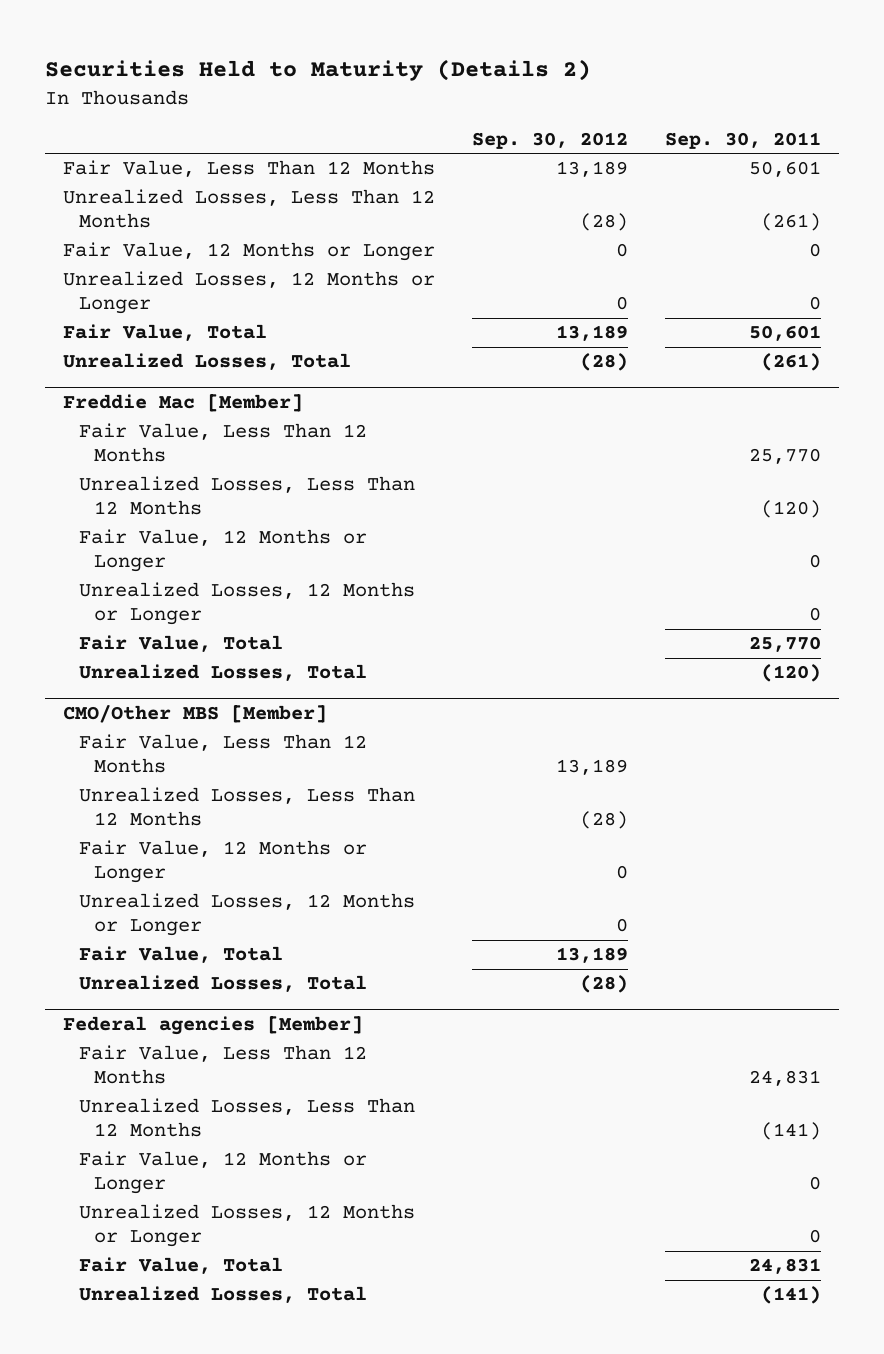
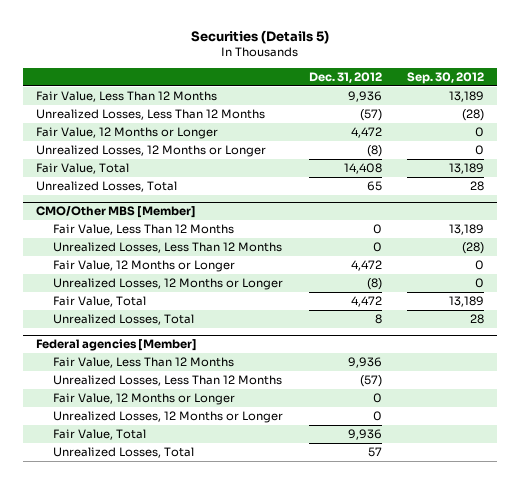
- Securities Held to Maturity (Details 2)
+ Securities (Details 5)
- | Sep. 30, 2012 | Sep. 30, 2011
+ | Dec. 31, 2012 | Sep. 30, 2012
- Unrealized Losses, Total | (28) | (261)
- Freddie Mac [Member]
- Fair Value, Less Than 12 Months | | 25,770
- Unrealized Losses, Less Than 12 Months | | (120)
- Fair Value, 12 Months or Longer | | 0
- Unrealized Losses, 12 Months or Longer | | 0
- Fair Value, Total | | 25,770
- Unrealized Losses, Total | | (120)
+ Unrealized Losses, Total | 65 | 28
@ CMO/Other MBS [Member]
- Unrealized Losses, Total | (28) |
+ Unrealized Losses, Total | 8 | 28

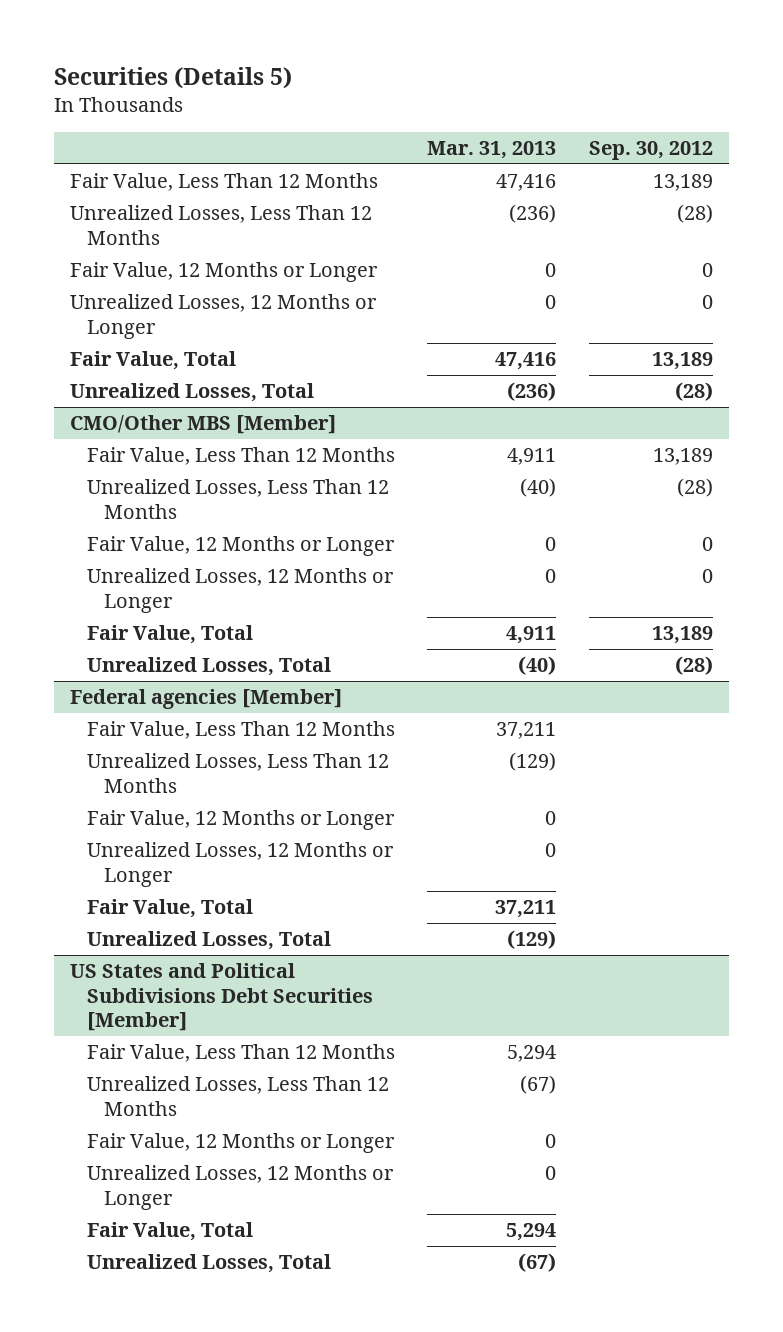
- | Dec. 31, 2012 | Sep. 30, 2012
+ | Mar. 31, 2013 | Sep. 30, 2012
- Unrealized Losses, Total | 65 | 28
+ Unrealized Losses, Total | (236) | (28)
@ CMO/Other MBS [Member]
- Unrealized Losses, Total | 8 | 28
+ Unrealized Losses, Total | (40) | (28)
+ US States and Political Subdivisions Debt Securities [Member]
+ Fair Value, Less Than 12 Months | 5,294 |
+ Unrealized Losses, Less Than 12 Months | (67) |
+ Fair Value, 12 Months or Longer | 0 |
+ Unrealized Losses, 12 Months or Longer | 0 |
+ Fair Value, Total | 5,294 |
+ Unrealized Losses, Total | (67) |

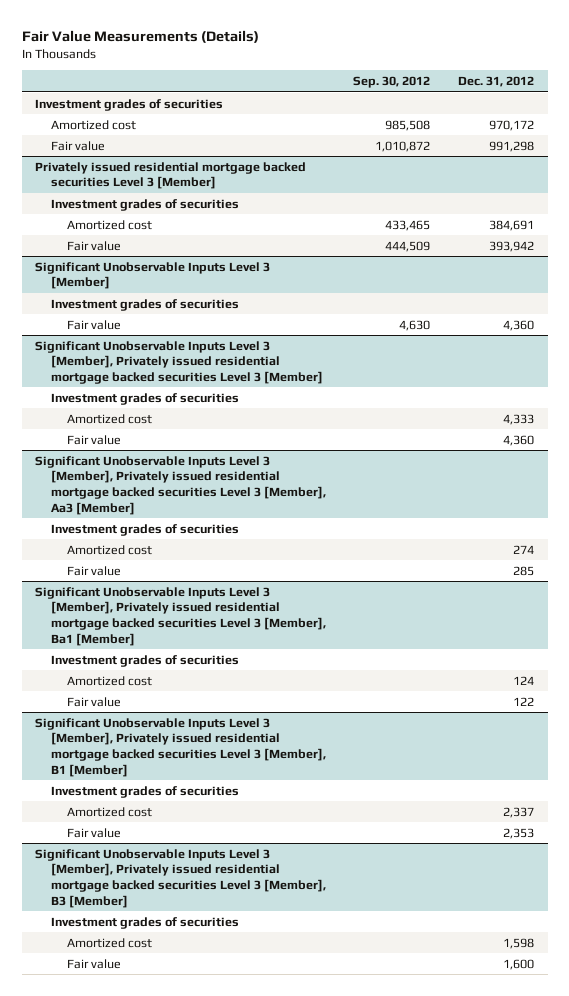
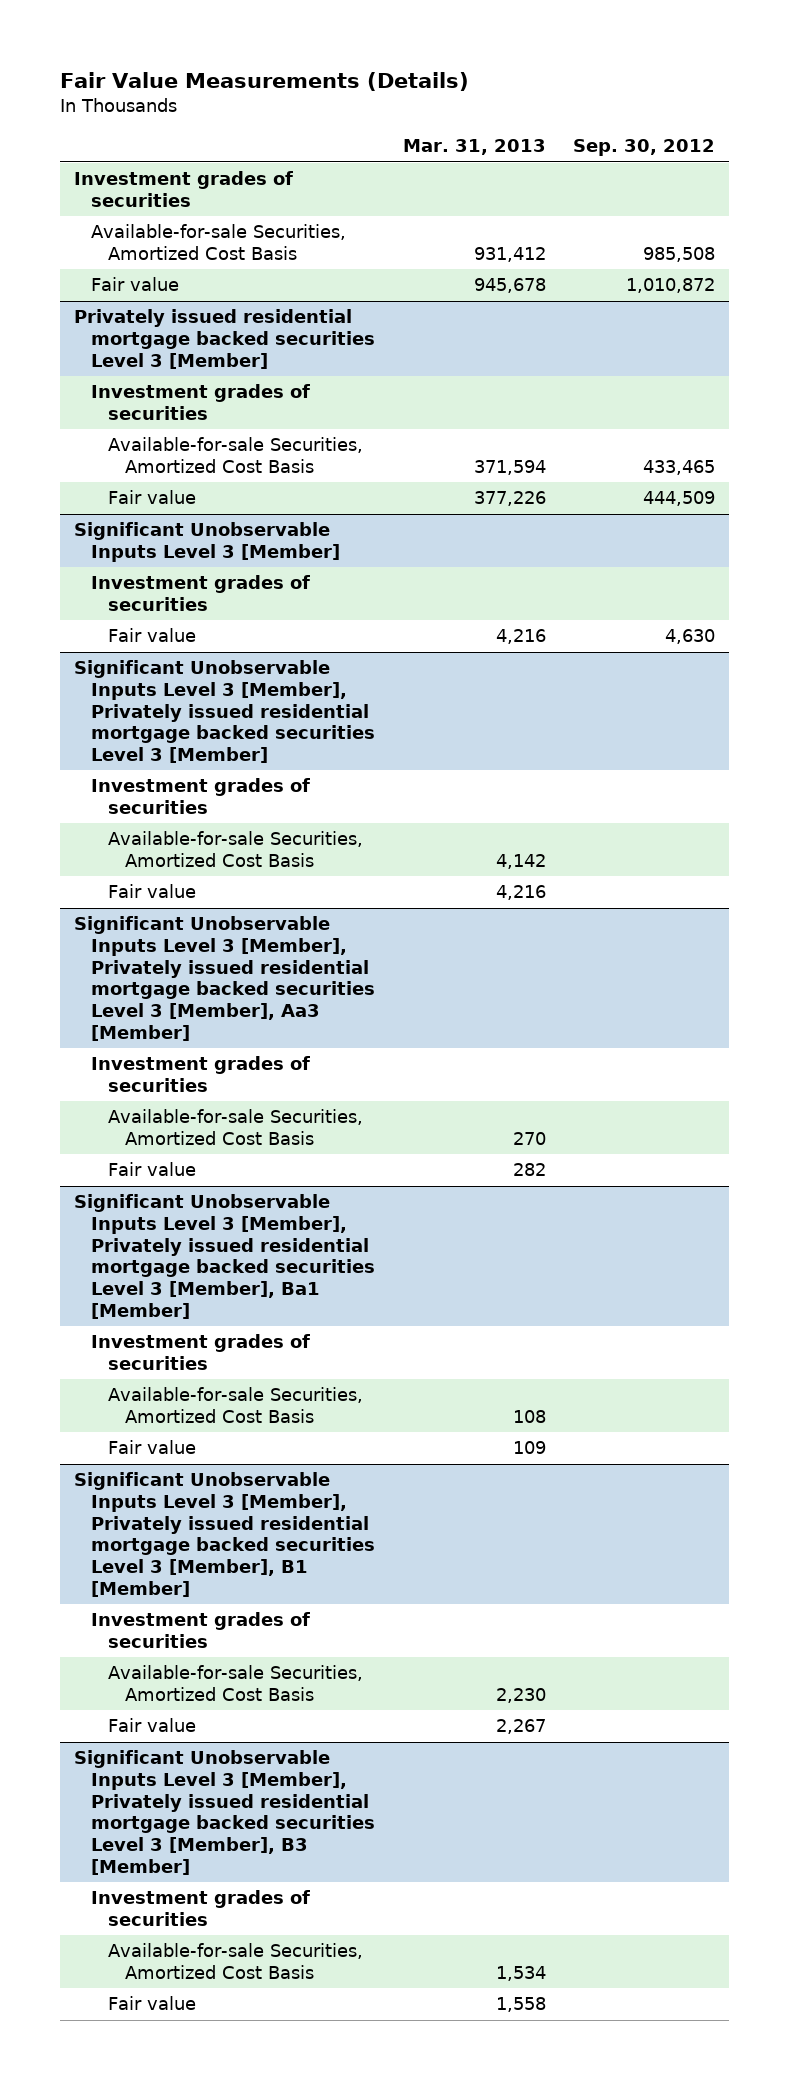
- | Sep. 30, 2012 | Dec. 31, 2012
+ | Mar. 31, 2013 | Sep. 30, 2012
- Amortized cost | 985,508 | 970,172
+ Available-for-sale Securities, Amortized Cost Basis | 931,412 | 985,508
@ Privately issued residential mortgage backed securities Level 3 [Member]
- Amortized cost | 433,465 | 384,691
+ Available-for-sale Securities, Amortized Cost Basis | 371,594 | 433,465
@ Significant Unobservable Inputs Level 3 [Member], Privately issued residential mortgage backed securities Level 3 [Member]
- Amortized cost | | 4,333
+ Available-for-sale Securities, Amortized Cost Basis | 4,142 |
@ Significant Unobservable Inputs Level 3 [Member], Privately issued residential mortgage backed securities Level 3 [Member], Aa3 [Member]
- Amortized cost | | 274
+ Available-for-sale Securities, Amortized Cost Basis | 270 |
@ Significant Unobservable Inputs Level 3 [Member], Privately issued residential mortgage backed securities Level 3 [Member], Ba1 [Member]
- Amortized cost | | 124
+ Available-for-sale Securities, Amortized Cost Basis | 108 |
@ Significant Unobservable Inputs Level 3 [Member], Privately issued residential mortgage backed securities Level 3 [Member], B1 [Member]
- Amortized cost | | 2,337
+ Available-for-sale Securities, Amortized Cost Basis | 2,230 |
@ Significant Unobservable Inputs Level 3 [Member], Privately issued residential mortgage backed securities Level 3 [Member], B3 [Member]
- Amortized cost | | 1,598
+ Available-for-sale Securities, Amortized Cost Basis | 1,534 |

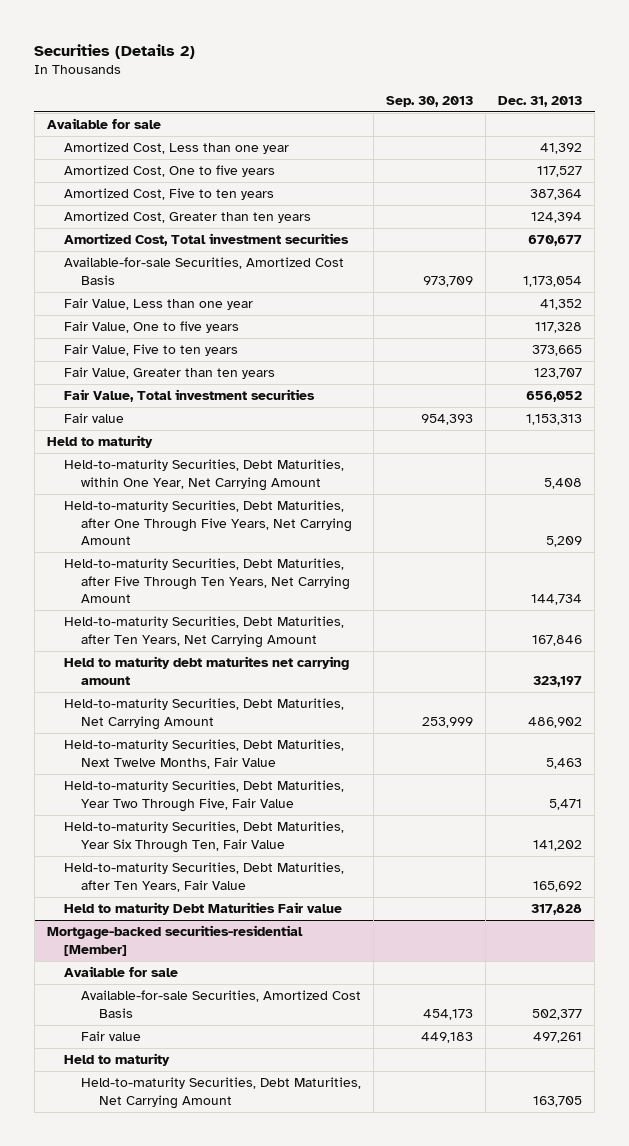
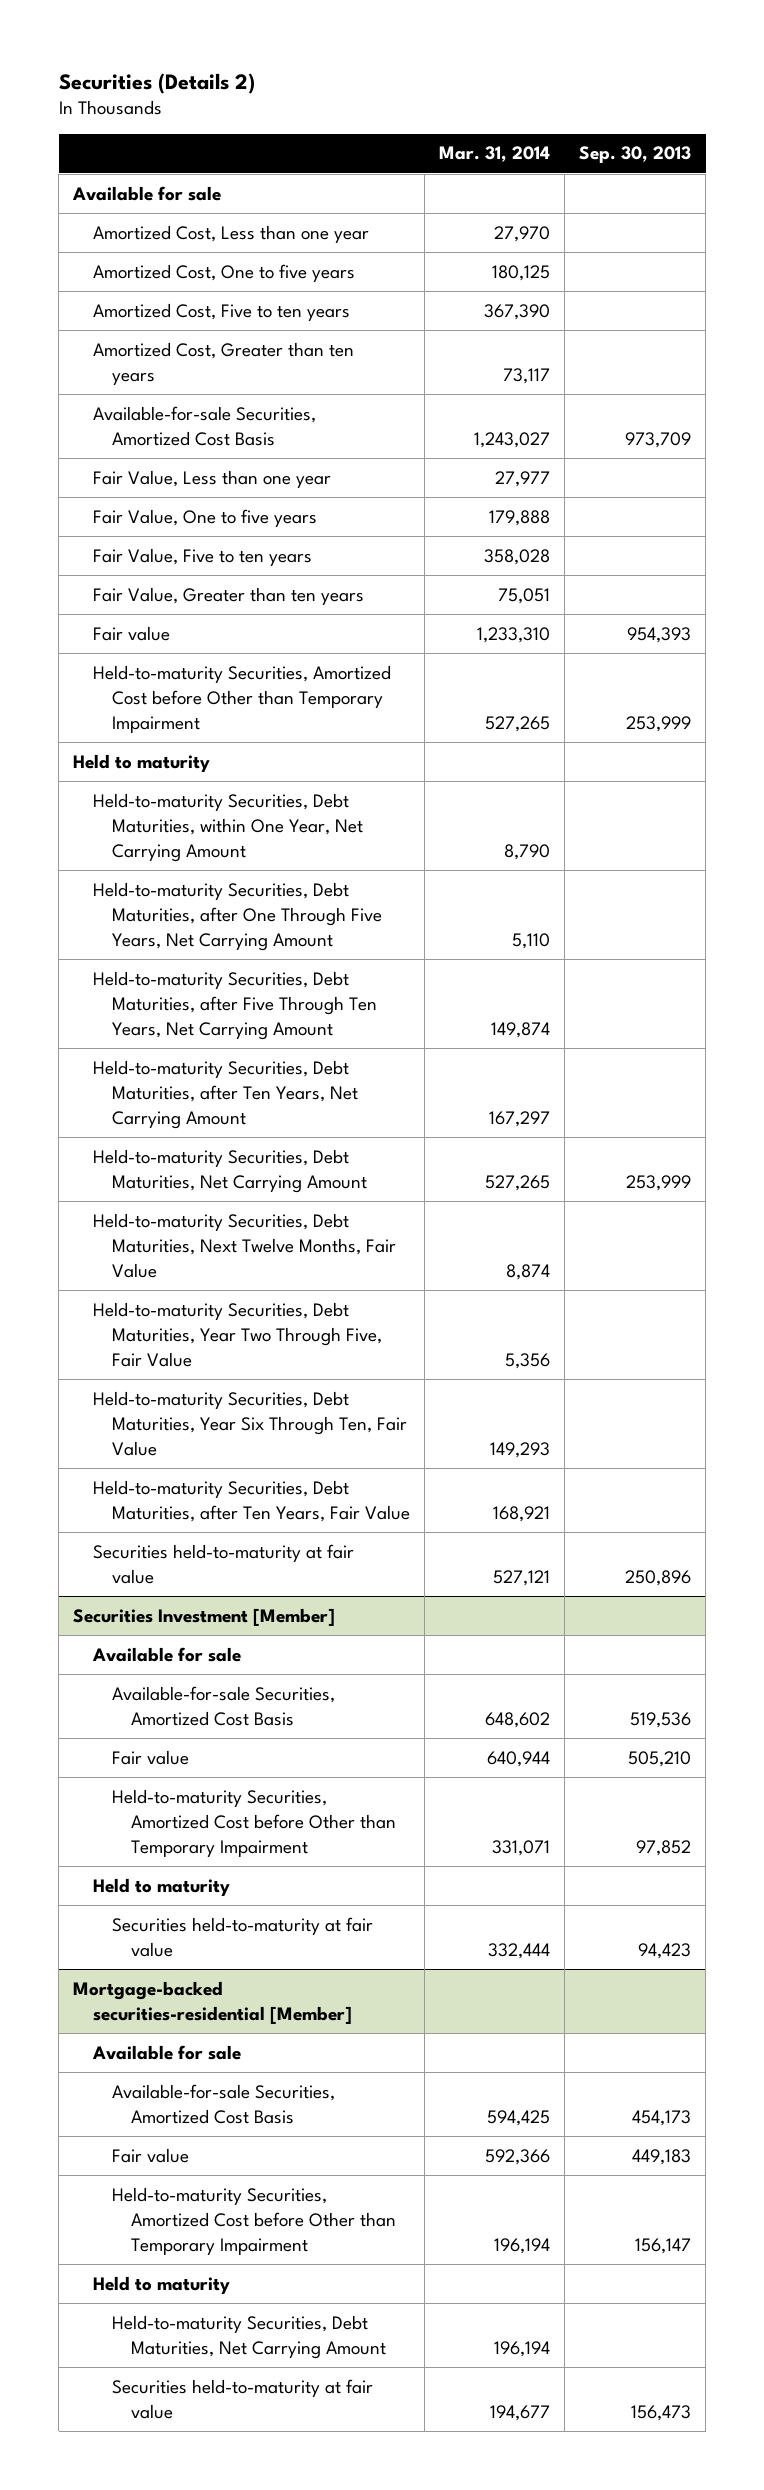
- | Sep. 30, 2013 | Dec. 31, 2013
+ | Mar. 31, 2014 | Sep. 30, 2013
- Amortized Cost, Total investment securities | | 670,677
- Fair Value, Total investment securities | | 656,052
+ Held-to-maturity Securities, Amortized Cost before Other than Temporary Impairment | 527,265 | 253,999
- Held to maturity debt maturites net carrying amount | | 323,197
- Held to maturity Debt Maturities Fair value | | 317,828
+ Securities held-to-maturity at fair value | 527,121 | 250,896
+ Securities Investment [Member]
+ Available for sale
+ Available-for-sale Securities, Amortized Cost Basis | 648,602 | 519,536
+ Fair value | 640,944 | 505,210
+ Held-to-maturity Securities, Amortized Cost before Other than Temporary Impairment | 331,071 | 97,852
+ Held to maturity
+ Securities held-to-maturity at fair value | 332,444 | 94,423
@ Mortgage-backed securities-residential [Member]
+ Held-to-maturity Securities, Amortized Cost before Other than Temporary Impairment | 196,194 | 156,147
+ Securities held-to-maturity at fair value | 194,677 | 156,473

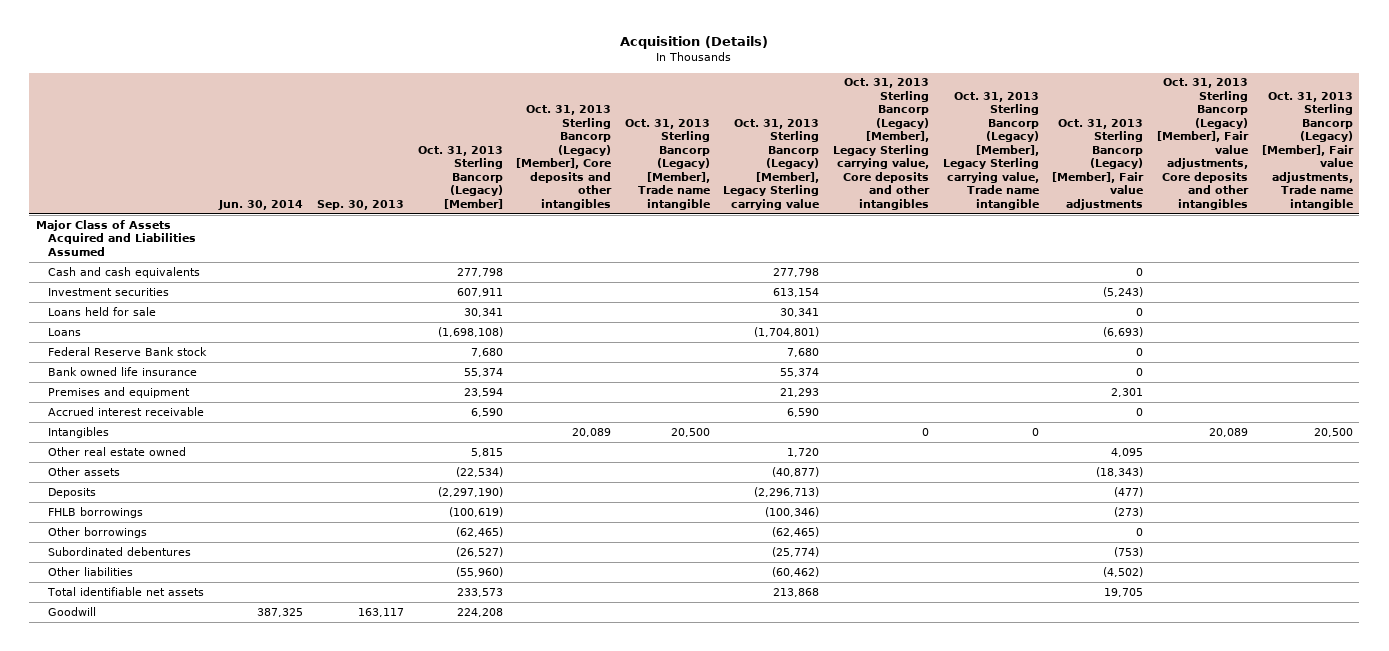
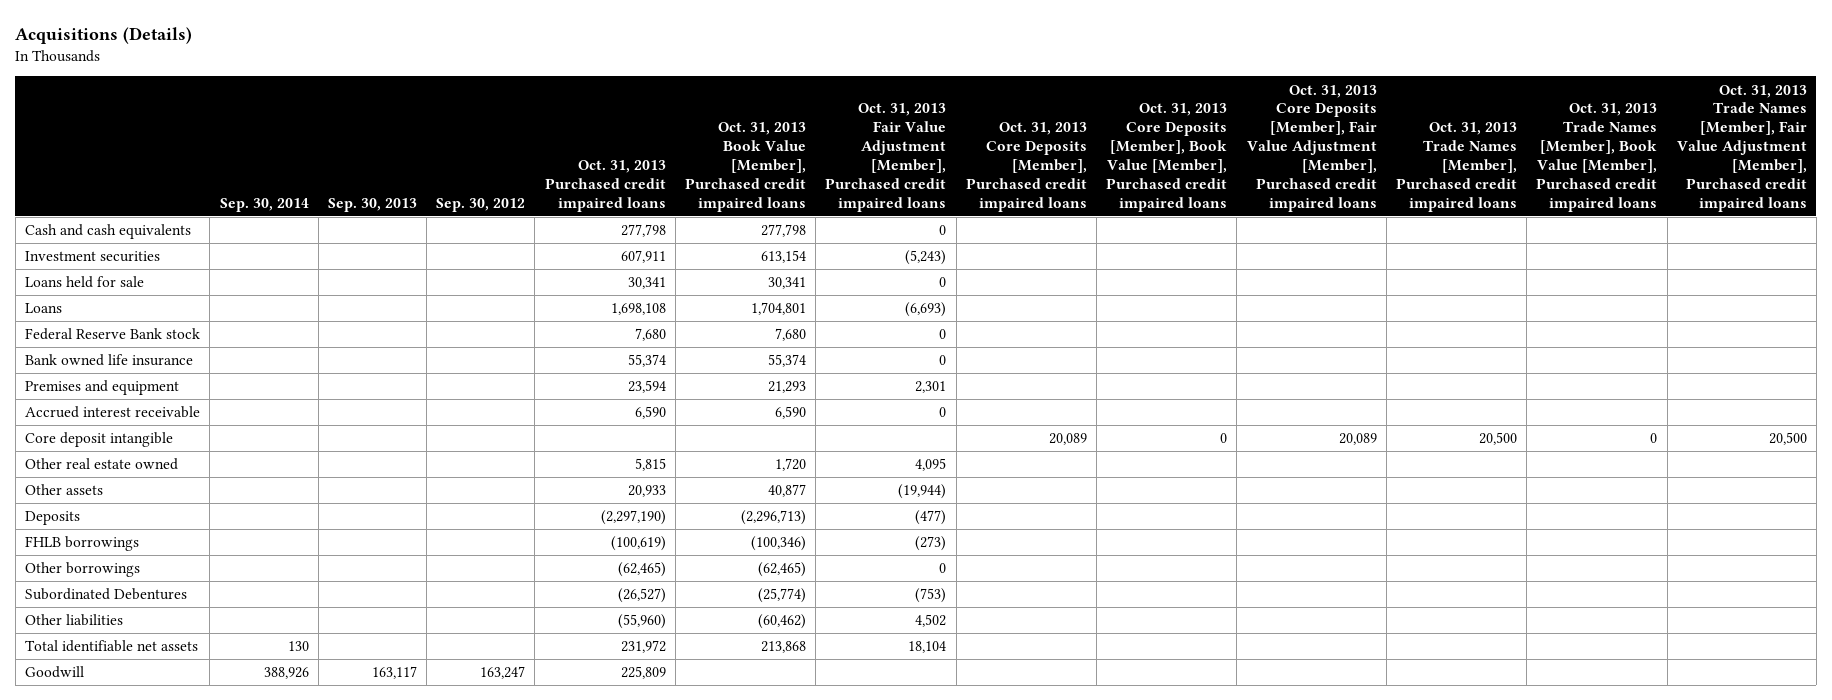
- Acquisition (Details)
+ Acquisitions (Details)
- | Jun. 30, 2014 | Sep. 30, 2013 | Oct. 31, 2013 Sterling Bancorp (Legacy) [Member] | Oct. 31, 2013 Sterling Bancorp (Legacy) [Member], Core deposits and other intangibles | Oct. 31, 2013 Sterling Bancorp (Legacy) [Member], Trade name intangible | Oct. 31, 2013 Sterling Bancorp (Legacy) [Member], Legacy Sterling carrying value | Oct. 31, 2013 Sterling Bancorp (Legacy) [Member], Legacy Sterling carrying value, Core deposits and other intangibles | Oct. 31, 2013 Sterling Bancorp (Legacy) [Member], Legacy Sterling carrying value, Trade name intangible | Oct. 31, 2013 Sterling Bancorp (Legacy) [Member], Fair value adjustments | Oct. 31, 2013 Sterling Bancorp (Legacy) [Member], Fair value adjustments, Core deposits and other intangibles | Oct. 31, 2013 Sterling Bancorp (Legacy) [Member], Fair value adjustments, Trade name intangible
+ | Sep. 30, 2014 | Sep. 30, 2013 | Sep. 30, 2012 | Oct. 31, 2013 Purchased credit impaired loans | Oct. 31, 2013 Book Value [Member], Purchased credit impaired loans | Oct. 31, 2013 Fair Value Adjustment [Member], Purchased credit impaired loans | Oct. 31, 2013 Core Deposits [Member], Purchased credit impaired loans | Oct. 31, 2013 Core Deposits [Member], Book Value [Member], Purchased credit impaired loans | Oct. 31, 2013 Core Deposits [Member], Fair Value Adjustment [Member], Purchased credit impaired loans | Oct. 31, 2013 Trade Names [Member], Purchased credit impaired loans | Oct. 31, 2013 Trade Names [Member], Book Value [Member], Purchased credit impaired loans | Oct. 31, 2013 Trade Names [Member], Fair Value Adjustment [Member], Purchased credit impaired loans
- Major Class of Assets Acquired and Liabilities Assumed
- Intangibles | | | | 20,089 | 20,500 | | 0 | 0 | | 20,089 | 20,500
+ Core deposit intangible | | | | | | | 20,089 | 0 | 20,089 | 20,500 | 0 | 20,500
- Subordinated debentures | | | (26,527) | | | (25,774) | | | (753) | |
+ Subordinated Debentures | | | | (26,527) | (25,774) | (753) | | | | | |

